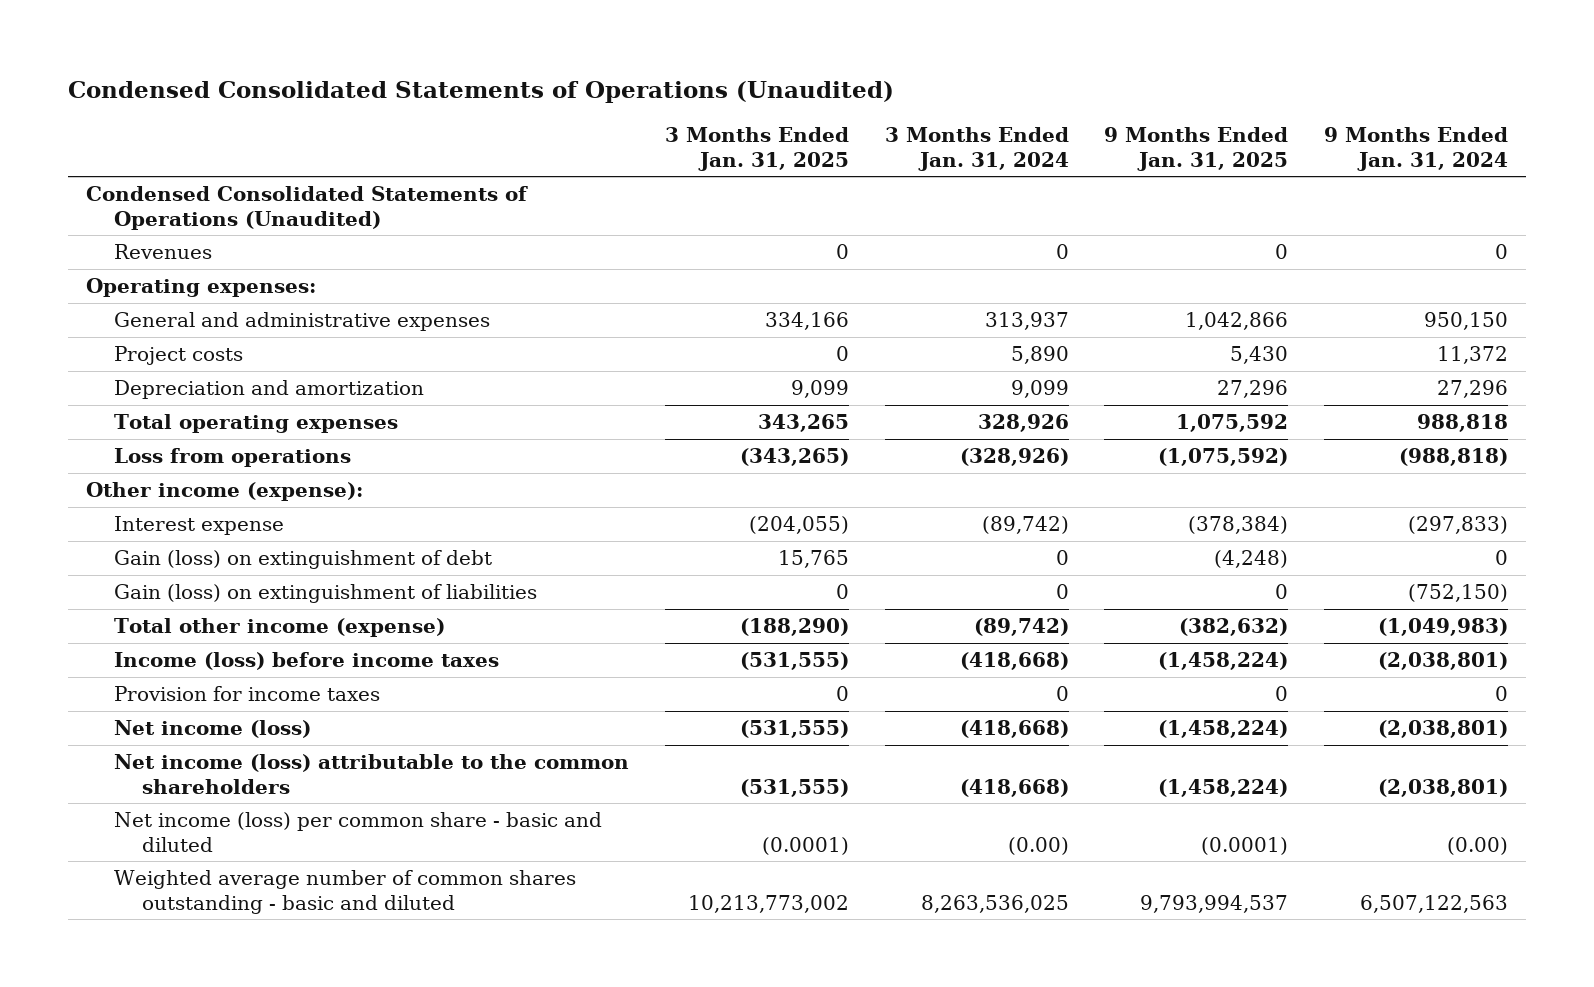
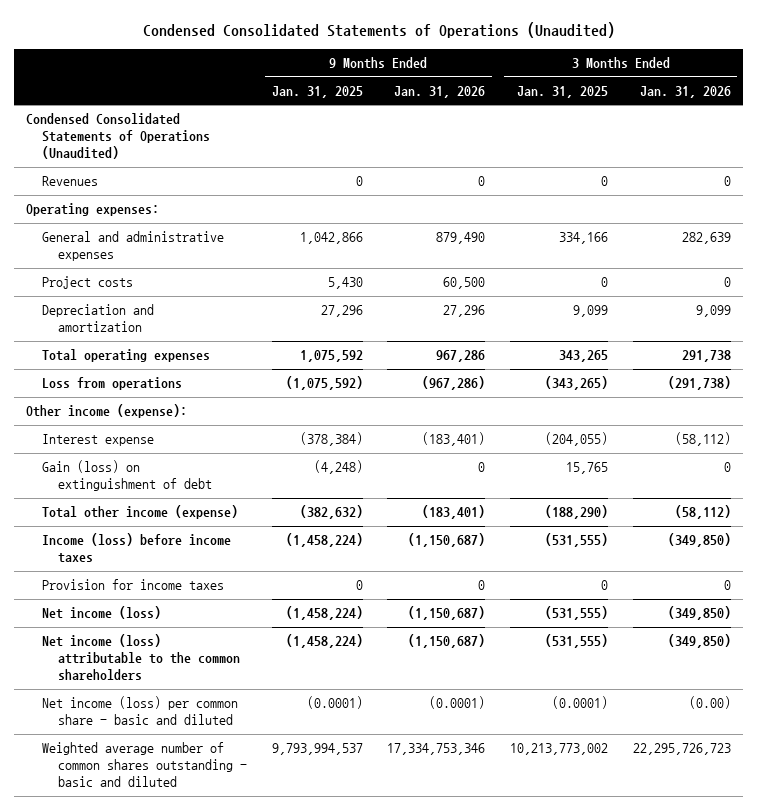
- | 3 Months Ended Jan. 31, 2025 | 3 Months Ended Jan. 31, 2024 | 9 Months Ended Jan. 31, 2025 | 9 Months Ended Jan. 31, 2024
+ | 9 Months Ended Jan. 31, 2025 | 9 Months Ended Jan. 31, 2026 | 3 Months Ended Jan. 31, 2025 | 3 Months Ended Jan. 31, 2026
- Gain (loss) on extinguishment of liabilities | 0 | 0 | 0 | (752,150)

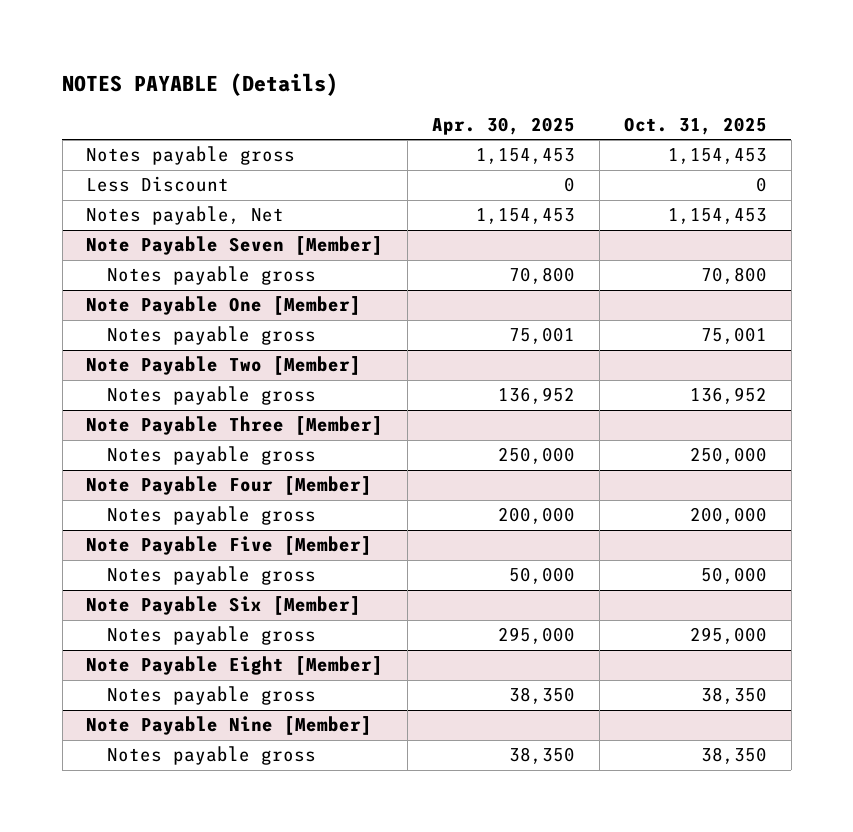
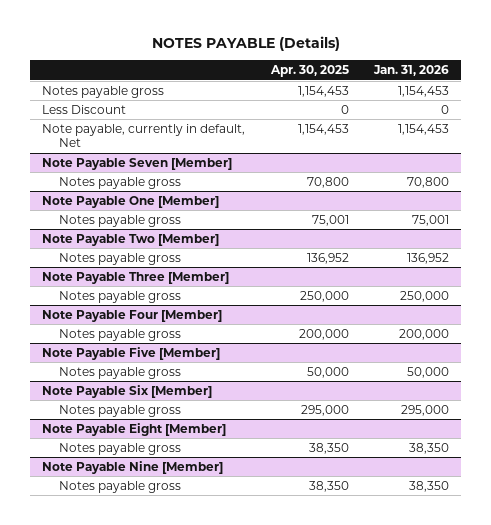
- | Apr. 30, 2025 | Oct. 31, 2025
+ | Apr. 30, 2025 | Jan. 31, 2026
- Notes payable, Net | 1,154,453 | 1,154,453
+ Note payable, currently in default, Net | 1,154,453 | 1,154,453

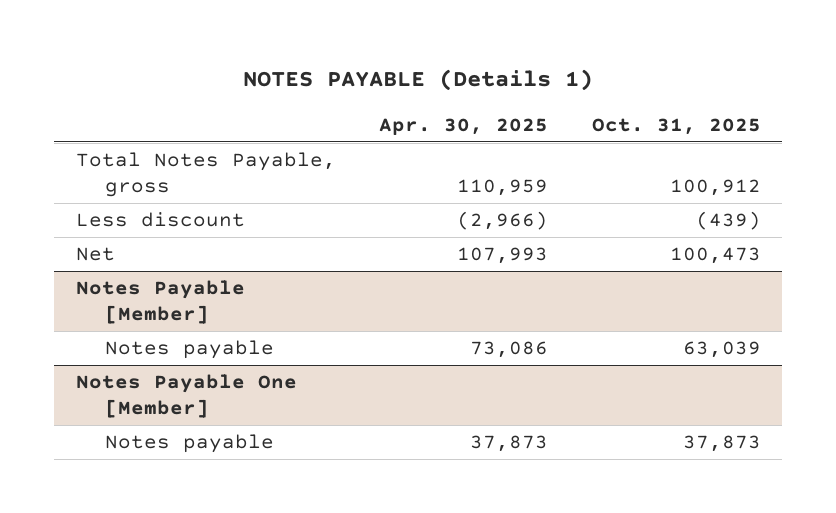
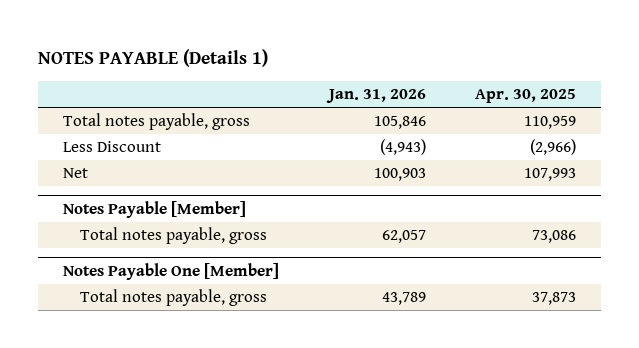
- | Apr. 30, 2025 | Oct. 31, 2025
+ | Jan. 31, 2026 | Apr. 30, 2025
- Total Notes Payable, gross | 110,959 | 100,912
- Less discount | (2,966) | (439)
+ Total notes payable, gross | 105,846 | 110,959
+ Less Discount | (4,943) | (2,966)
@ Notes Payable [Member]
- Notes payable | 73,086 | 63,039
+ Total notes payable, gross | 62,057 | 73,086
@ Notes Payable One [Member]
- Notes payable | 37,873 | 37,873
+ Total notes payable, gross | 43,789 | 37,873

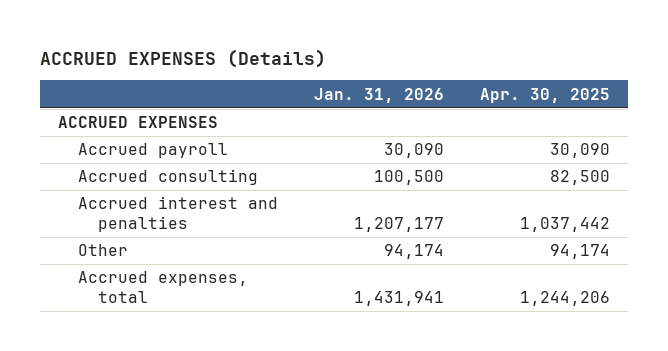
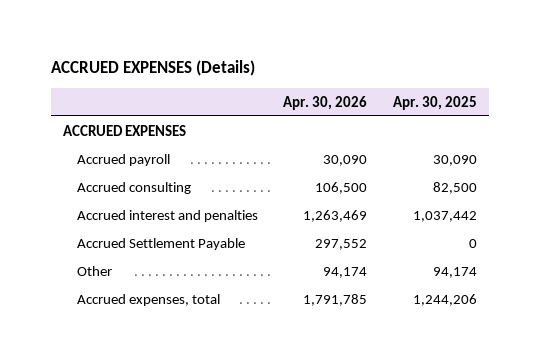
- | Jan. 31, 2026 | Apr. 30, 2025
+ | Apr. 30, 2026 | Apr. 30, 2025
+ Accrued Settlement Payable | 297,552 | 0

